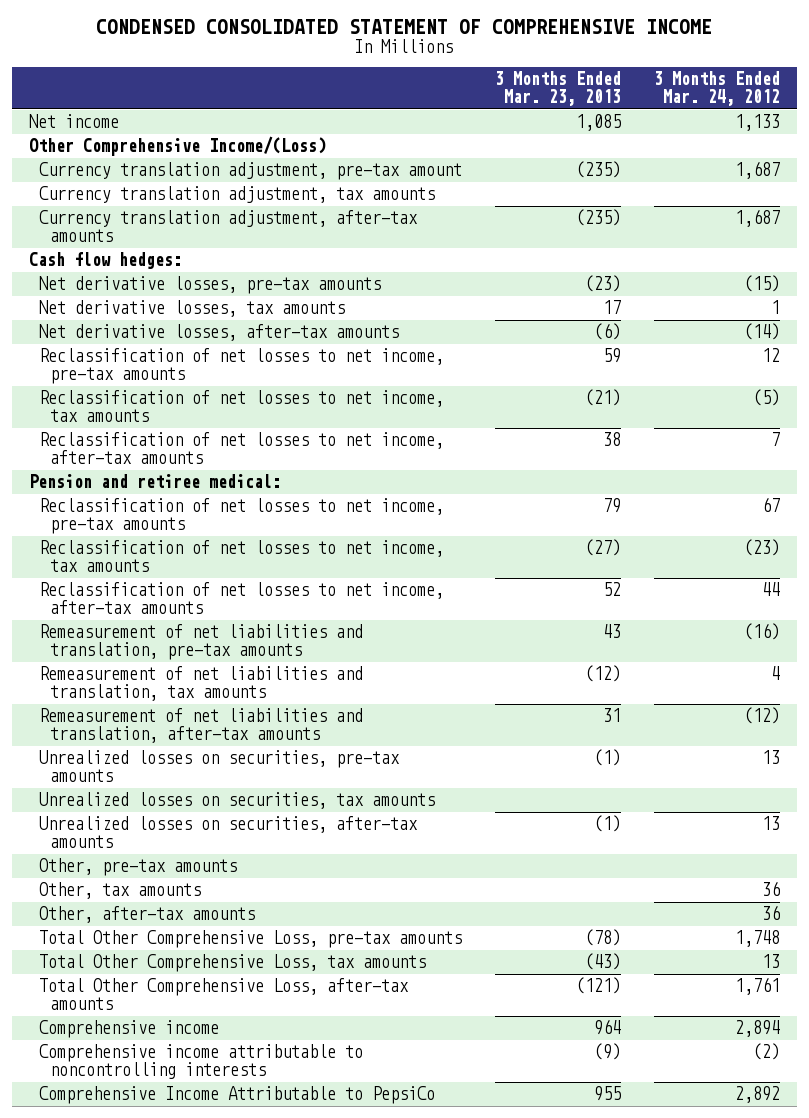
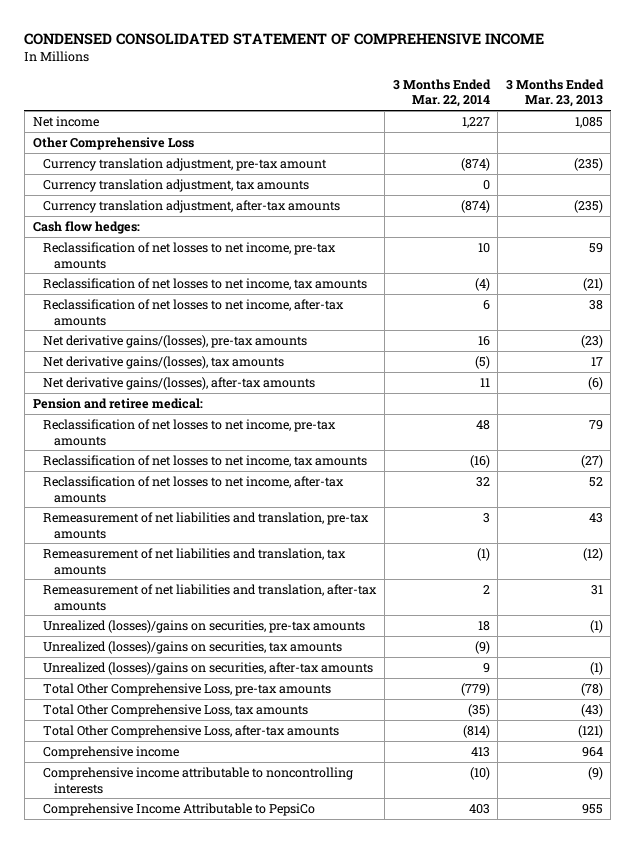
- | 3 Months Ended Mar. 23, 2013 | 3 Months Ended Mar. 24, 2012
+ | 3 Months Ended Mar. 22, 2014 | 3 Months Ended Mar. 23, 2013
- Other Comprehensive Income/(Loss)
+ Other Comprehensive Loss
- Net derivative losses, pre-tax amounts | (23) | (15)
- Net derivative losses, tax amounts | 17 | 1
- Net derivative losses, after-tax amounts | (6) | (14)
+ Net derivative gains/(losses), pre-tax amounts | 16 | (23)
+ Net derivative gains/(losses), tax amounts | (5) | 17
+ Net derivative gains/(losses), after-tax amounts | 11 | (6)
- Unrealized losses on securities, pre-tax amounts | (1) | 13
- Unrealized losses on securities, tax amounts
- Unrealized losses on securities, after-tax amounts | (1) | 13
- Other, pre-tax amounts
- Other, tax amounts | | 36
- Other, after-tax amounts | | 36
+ Unrealized (losses)/gains on securities, pre-tax amounts | 18 | (1)
+ Unrealized (losses)/gains on securities, tax amounts | (9) |
+ Unrealized (losses)/gains on securities, after-tax amounts | 9 | (1)

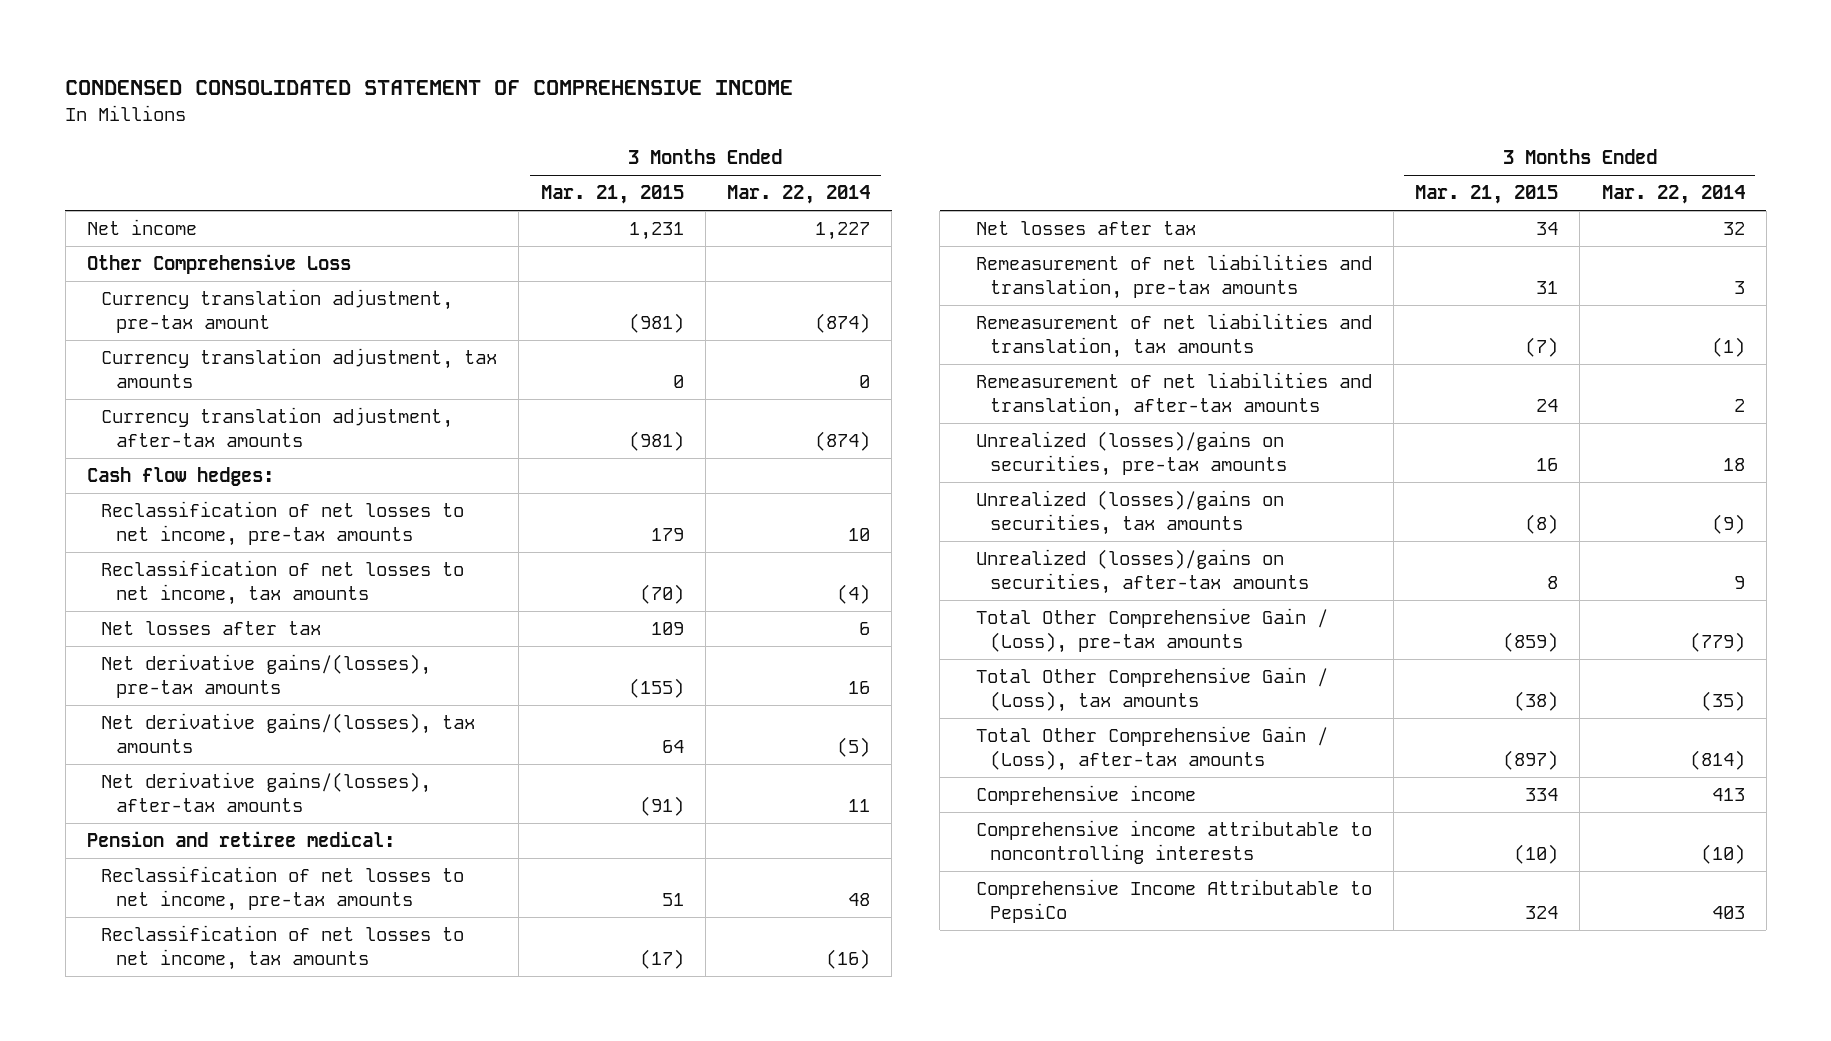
- | 3 Months Ended Mar. 22, 2014 | 3 Months Ended Mar. 23, 2013
+ | 3 Months Ended Mar. 21, 2015 | 3 Months Ended Mar. 22, 2014
- Reclassification of net losses to net income, after-tax amounts | 6 | 38
+ Net losses after tax | 109 | 6
- Reclassification of net losses to net income, after-tax amounts | 32 | 52
+ Net losses after tax | 34 | 32
- Total Other Comprehensive Loss, pre-tax amounts | (779) | (78)
- Total Other Comprehensive Loss, tax amounts | (35) | (43)
- Total Other Comprehensive Loss, after-tax amounts | (814) | (121)
+ Total Other Comprehensive Gain / (Loss), pre-tax amounts | (859) | (779)
+ Total Other Comprehensive Gain / (Loss), tax amounts | (38) | (35)
+ Total Other Comprehensive Gain / (Loss), after-tax amounts | (897) | (814)

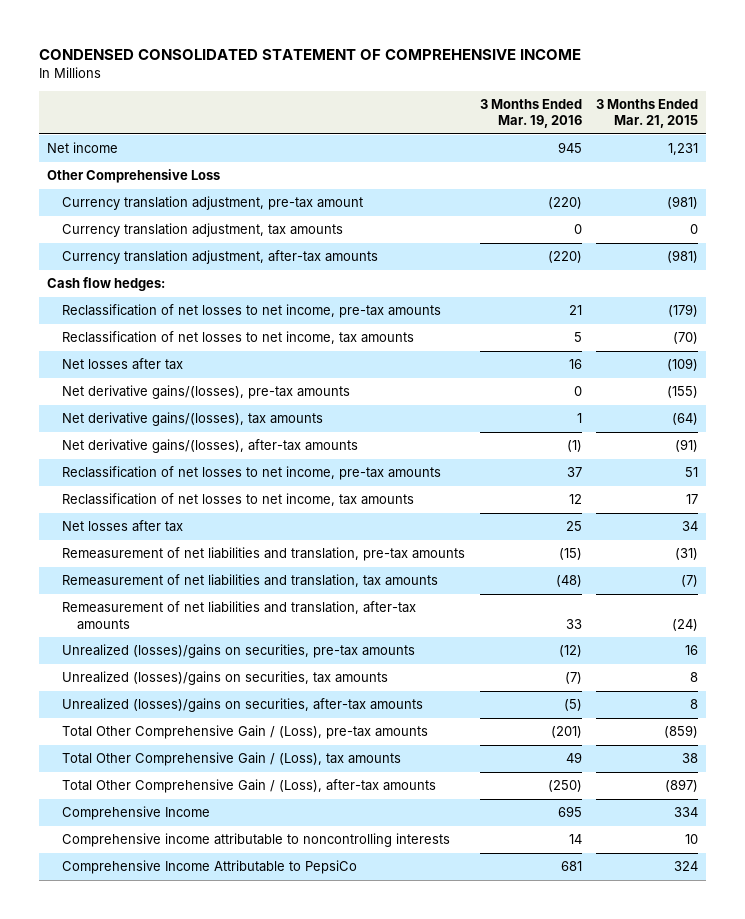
- | 3 Months Ended Mar. 21, 2015 | 3 Months Ended Mar. 22, 2014
+ | 3 Months Ended Mar. 19, 2016 | 3 Months Ended Mar. 21, 2015
- Reclassification of net losses to net income, pre-tax amounts | 179 | 10
+ Reclassification of net losses to net income, pre-tax amounts | 21 | (179)
- Net losses after tax | 109 | 6
+ Net losses after tax | 16 | (109)
- Net derivative gains/(losses), tax amounts | 64 | (5)
+ Net derivative gains/(losses), tax amounts | 1 | (64)
- Pension and retiree medical:
- Reclassification of net losses to net income, tax amounts | (17) | (16)
+ Reclassification of net losses to net income, tax amounts | 12 | 17
- Remeasurement of net liabilities and translation, pre-tax amounts | 31 | 3
+ Remeasurement of net liabilities and translation, pre-tax amounts | (15) | (31)
- Remeasurement of net liabilities and translation, after-tax amounts | 24 | 2
+ Remeasurement of net liabilities and translation, after-tax amounts | 33 | (24)
- Unrealized (losses)/gains on securities, tax amounts | (8) | (9)
+ Unrealized (losses)/gains on securities, tax amounts | (7) | 8
- Total Other Comprehensive Gain / (Loss), tax amounts | (38) | (35)
+ Total Other Comprehensive Gain / (Loss), tax amounts | 49 | 38
- Comprehensive income | 334 | 413
- Comprehensive income attributable to noncontrolling interests | (10) | (10)
+ Comprehensive Income | 695 | 334
+ Comprehensive income attributable to noncontrolling interests | 14 | 10

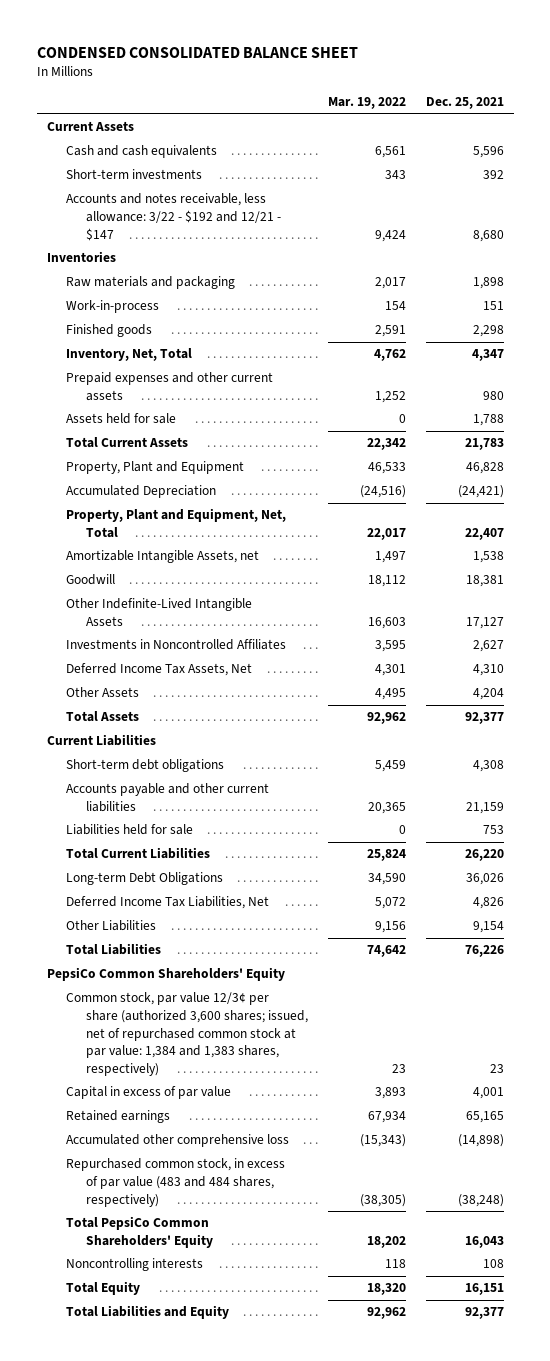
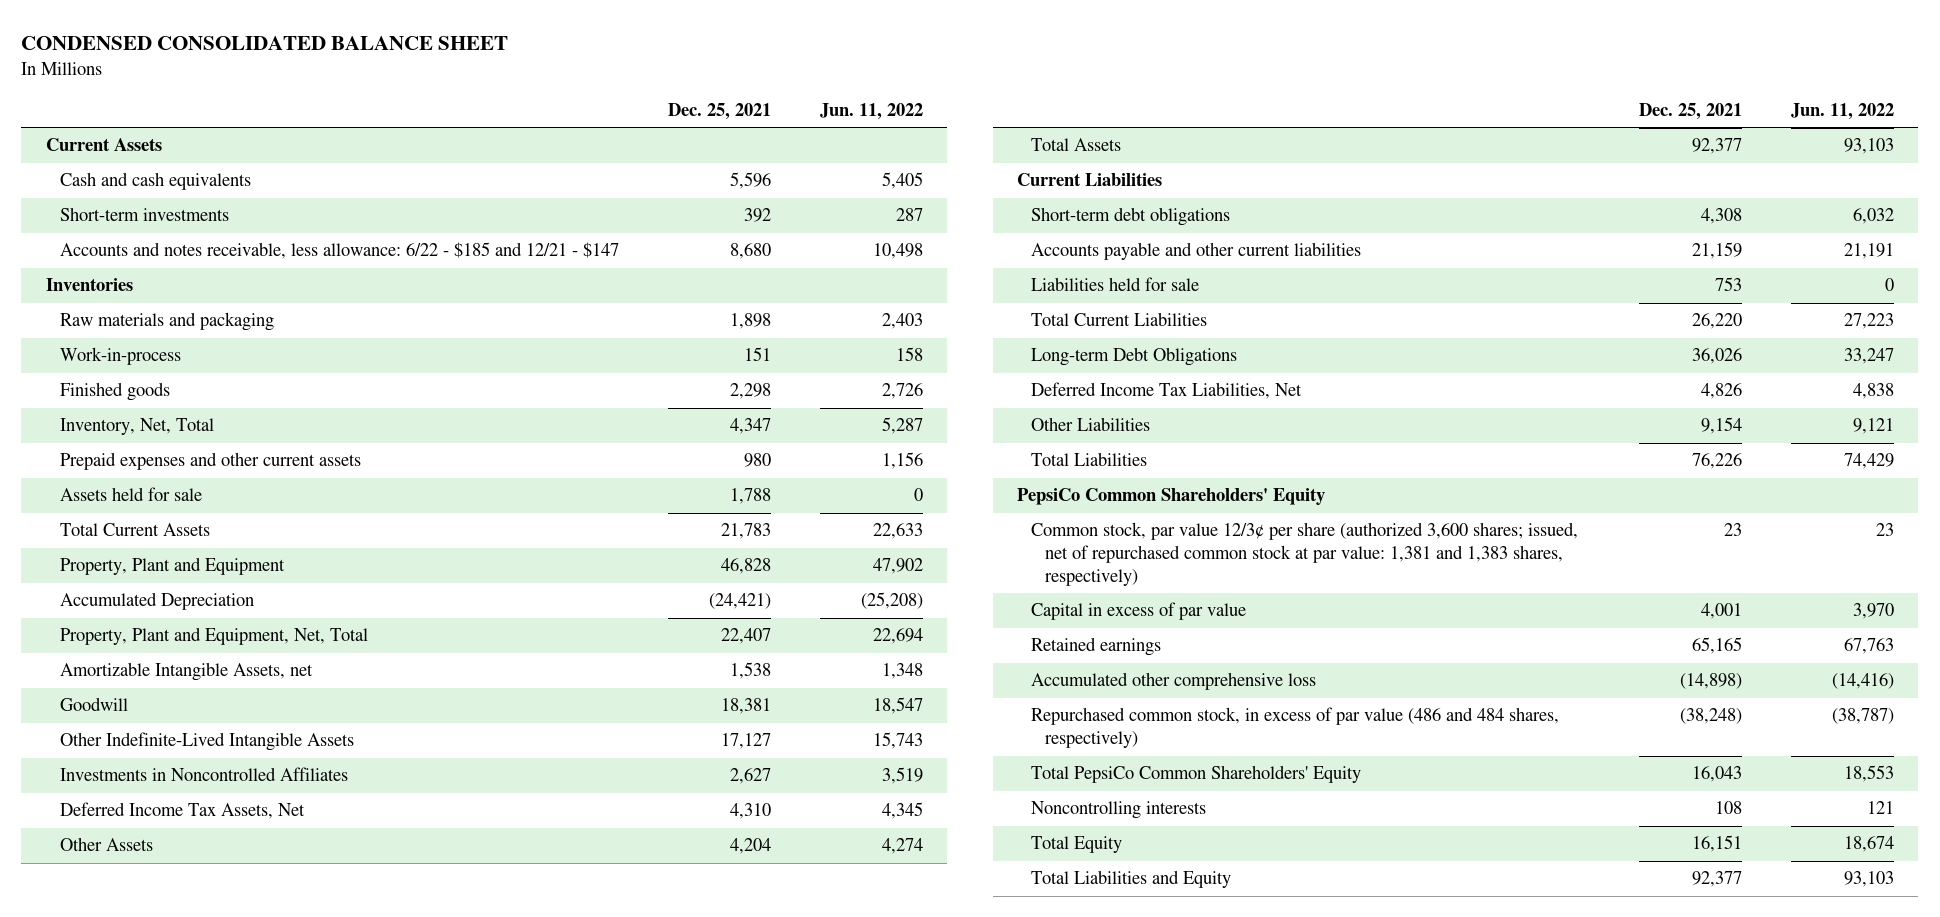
- | Mar. 19, 2022 | Dec. 25, 2021
+ | Dec. 25, 2021 | Jun. 11, 2022
- Accounts and notes receivable, less allowance: 3/22 - $192 and 12/21 - $147 | 9,424 | 8,680
+ Accounts and notes receivable, less allowance: 6/22 - $185 and 12/21 - $147 | 8,680 | 10,498
- Common stock, par value 12/3¢ per share (authorized 3,600 shares; issued, net of repurchased common stock at par value: 1,384 and 1,383 shares, respectively) | 23 | 23
+ Common stock, par value 12/3¢ per share (authorized 3,600 shares; issued, net of repurchased common stock at par value: 1,381 and 1,383 shares, respectively) | 23 | 23
- Repurchased common stock, in excess of par value (483 and 484 shares, respectively) | (38,305) | (38,248)
+ Repurchased common stock, in excess of par value (486 and 484 shares, respectively) | (38,248) | (38,787)

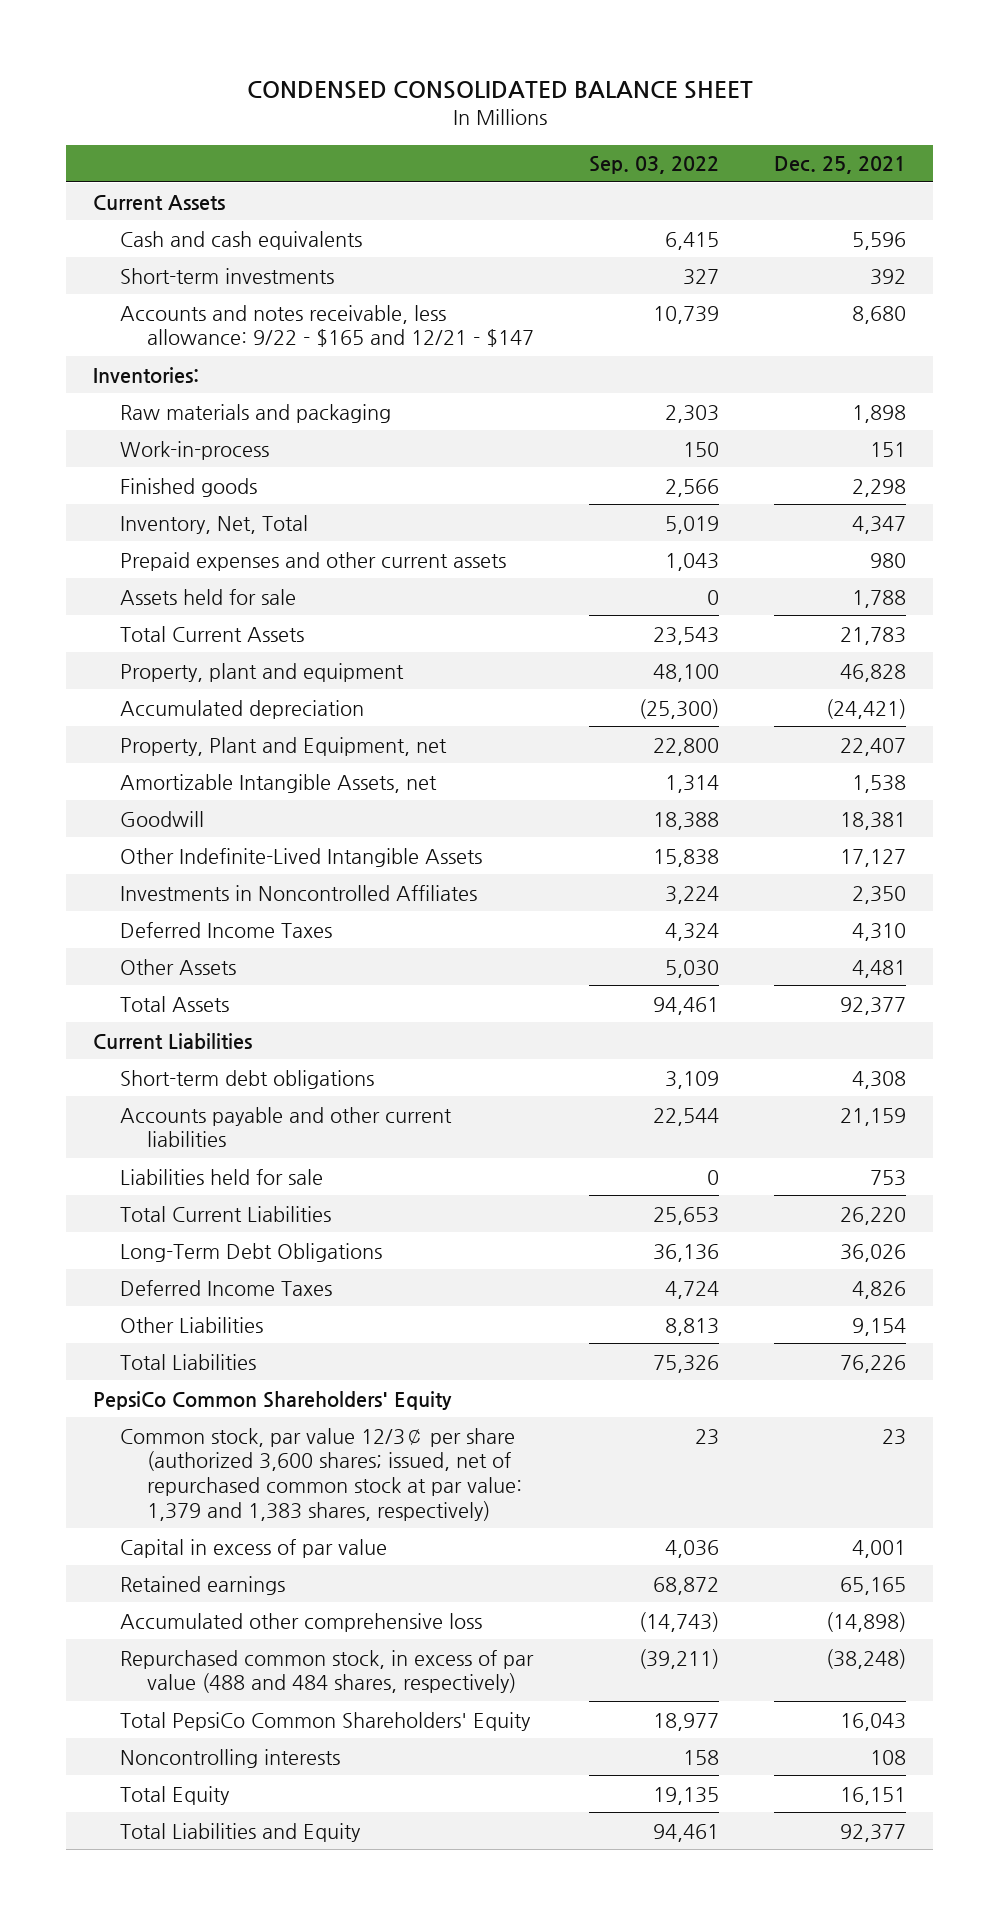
- | Dec. 25, 2021 | Jun. 11, 2022
+ | Sep. 03, 2022 | Dec. 25, 2021
- Accounts and notes receivable, less allowance: 6/22 - $185 and 12/21 - $147 | 8,680 | 10,498
- Inventories
+ Accounts and notes receivable, less allowance: 9/22 - $165 and 12/21 - $147 | 10,739 | 8,680
+ Inventories:
- Property, Plant and Equipment | 46,828 | 47,902
- Accumulated Depreciation | (24,421) | (25,208)
- Property, Plant and Equipment, Net, Total | 22,407 | 22,694
+ Property, plant and equipment | 48,100 | 46,828
+ Accumulated depreciation | (25,300) | (24,421)
+ Property, Plant and Equipment, net | 22,800 | 22,407
- Investments in Noncontrolled Affiliates | 2,627 | 3,519
- Deferred Income Tax Assets, Net | 4,310 | 4,345
- Other Assets | 4,204 | 4,274
+ Investments in Noncontrolled Affiliates | 3,224 | 2,350
+ Deferred Income Taxes | 4,324 | 4,310
+ Other Assets | 5,030 | 4,481
- Long-term Debt Obligations | 36,026 | 33,247
- Deferred Income Tax Liabilities, Net | 4,826 | 4,838
+ Long-Term Debt Obligations | 36,136 | 36,026
+ Deferred Income Taxes | 4,724 | 4,826
- Common stock, par value 12/3¢ per share (authorized 3,600 shares; issued, net of repurchased common stock at par value: 1,381 and 1,383 shares, respectively) | 23 | 23
+ Common stock, par value 12/3¢ per share (authorized 3,600 shares; issued, net of repurchased common stock at par value: 1,379 and 1,383 shares, respectively) | 23 | 23
- Repurchased common stock, in excess of par value (486 and 484 shares, respectively) | (38,248) | (38,787)
+ Repurchased common stock, in excess of par value (488 and 484 shares, respectively) | (39,211) | (38,248)

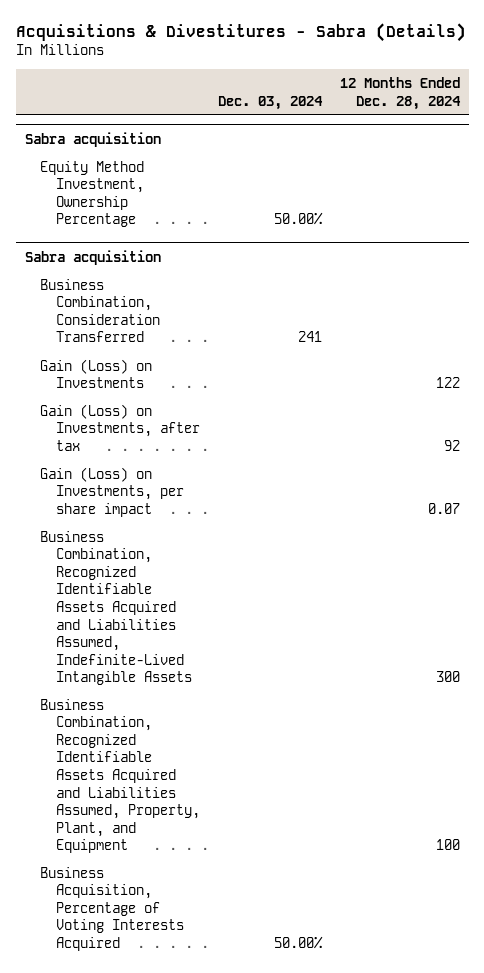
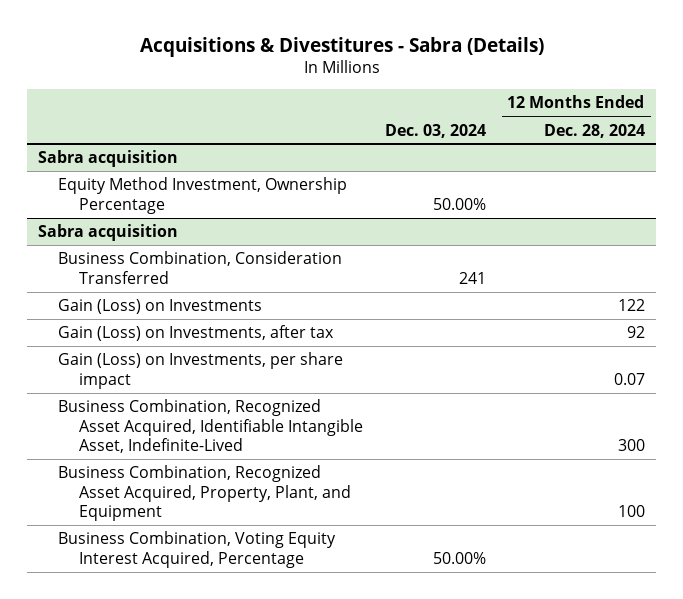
@ Sabra acquisition
- Business Combination, Recognized Identifiable Assets Acquired and Liabilities Assumed, Indefinite-Lived Intangible Assets | | 300
- Business Combination, Recognized Identifiable Assets Acquired and Liabilities Assumed, Property, Plant, and Equipment | | 100
- Business Acquisition, Percentage of Voting Interests Acquired | 50.00% |
+ Business Combination, Recognized Asset Acquired, Identifiable Intangible Asset, Indefinite-Lived | | 300
+ Business Combination, Recognized Asset Acquired, Property, Plant, and Equipment | | 100
+ Business Combination, Voting Equity Interest Acquired, Percentage | 50.00% |

